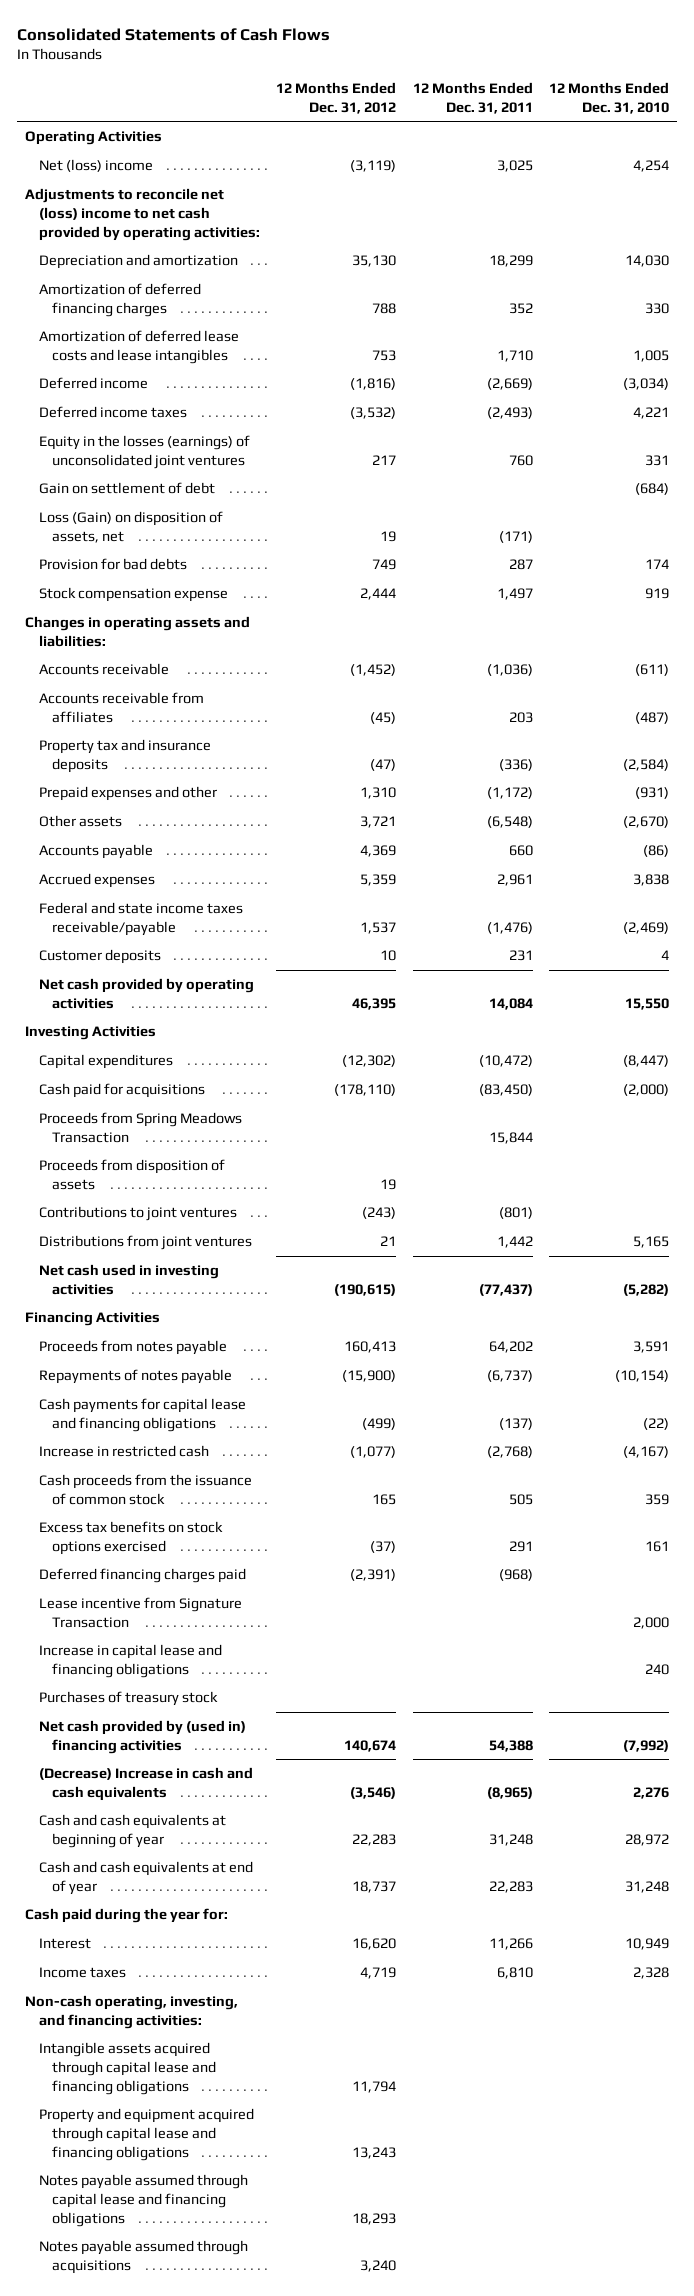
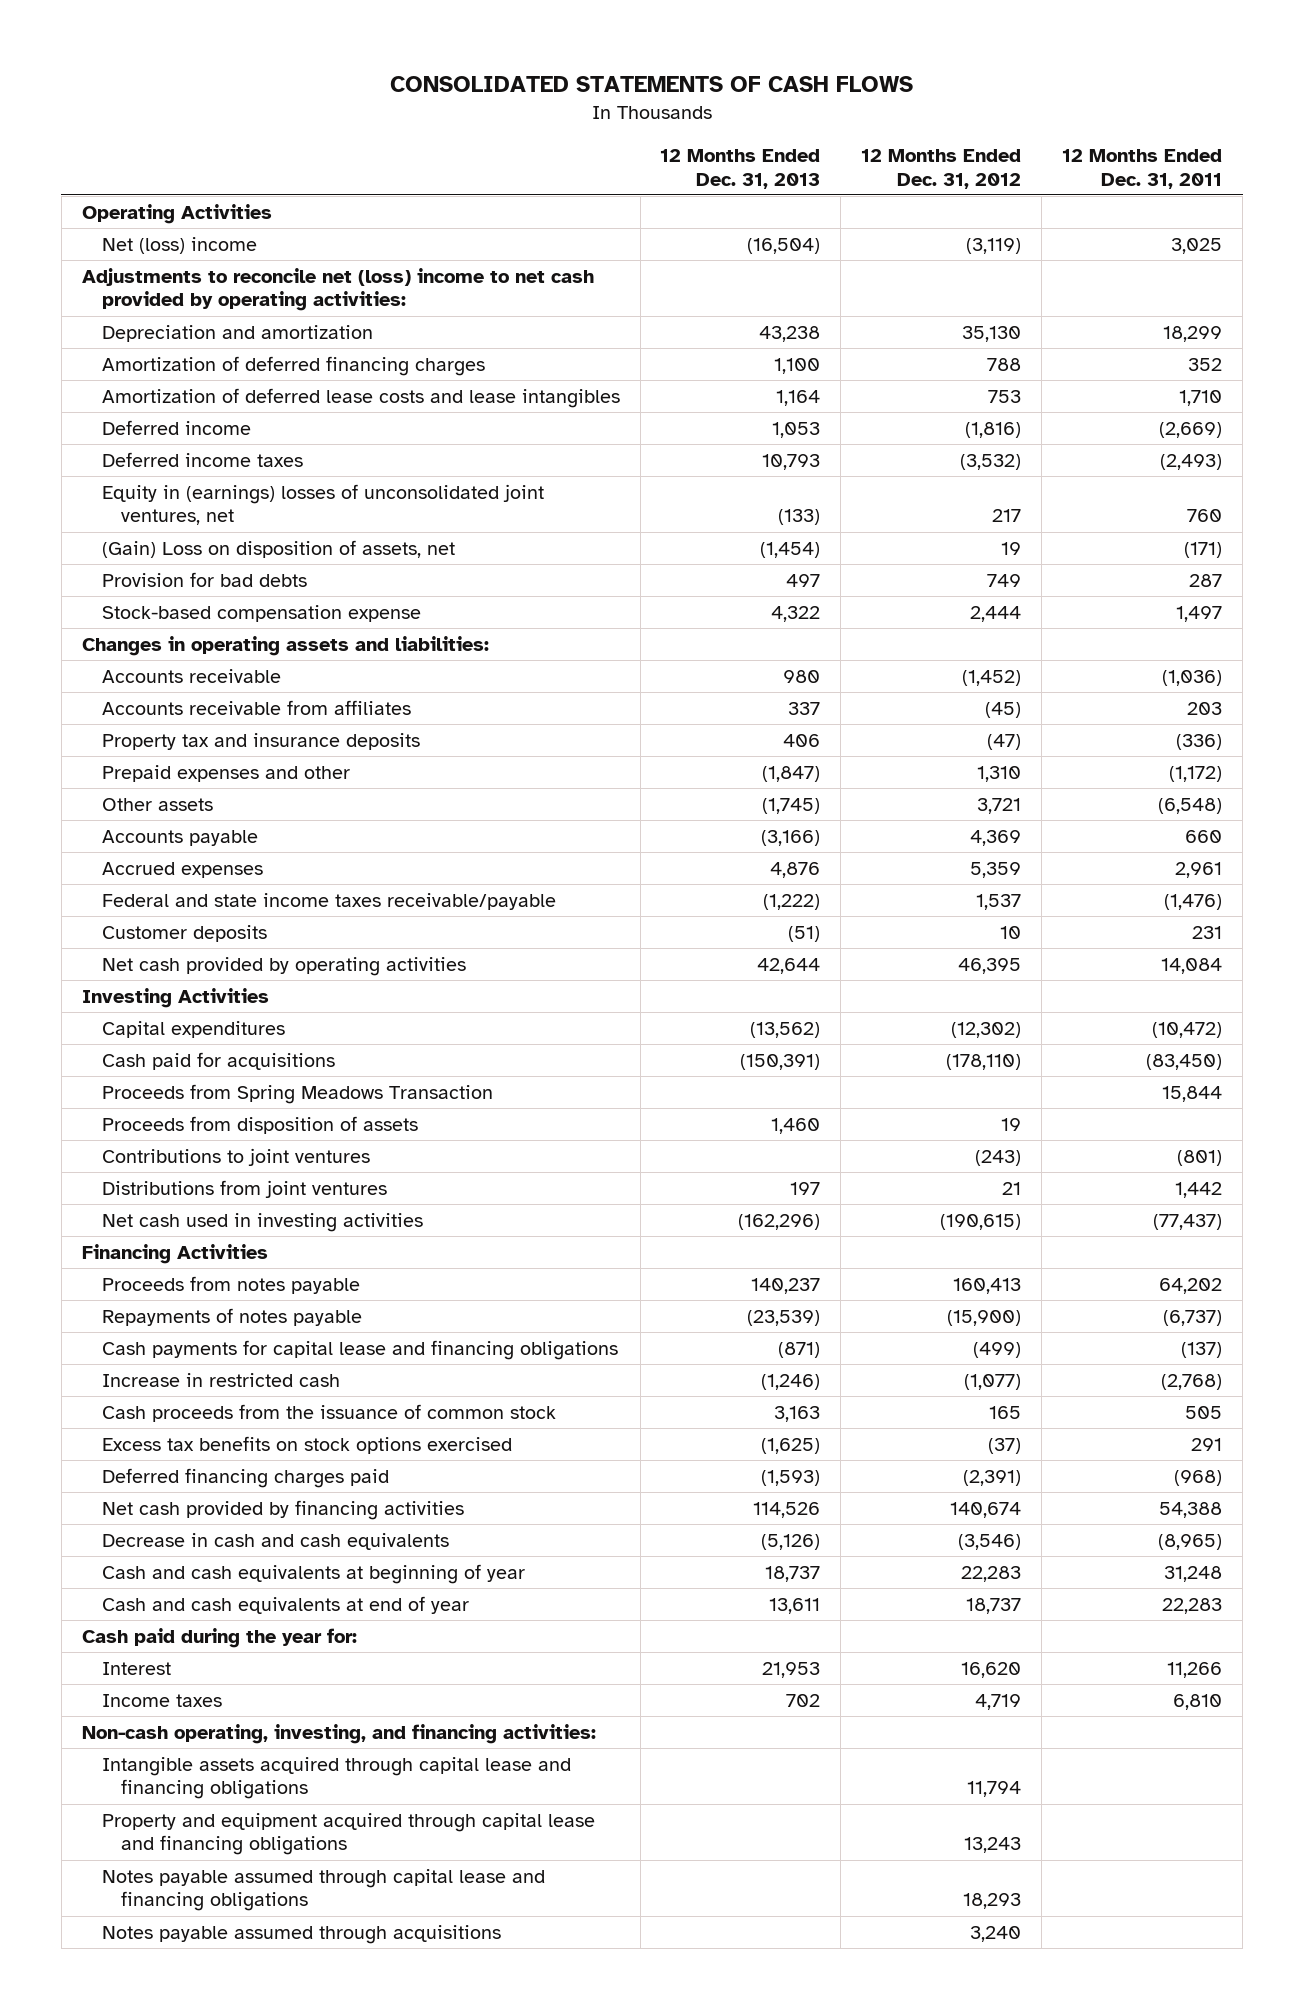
- Consolidated Statements of Cash Flows
+ CONSOLIDATED STATEMENTS OF CASH FLOWS
- | 12 Months Ended Dec. 31, 2012 | 12 Months Ended Dec. 31, 2011 | 12 Months Ended Dec. 31, 2010
+ | 12 Months Ended Dec. 31, 2013 | 12 Months Ended Dec. 31, 2012 | 12 Months Ended Dec. 31, 2011
- Equity in the losses (earnings) of unconsolidated joint ventures | 217 | 760 | 331
- Gain on settlement of debt | | | (684)
- Loss (Gain) on disposition of assets, net | 19 | (171) |
+ Equity in (earnings) losses of unconsolidated joint ventures, net | (133) | 217 | 760
+ (Gain) Loss on disposition of assets, net | (1,454) | 19 | (171)
- Stock compensation expense | 2,444 | 1,497 | 919
+ Stock-based compensation expense | 4,322 | 2,444 | 1,497
- Lease incentive from Signature Transaction | | | 2,000
- Increase in capital lease and financing obligations | | | 240
- Purchases of treasury stock
- Net cash provided by (used in) financing activities | 140,674 | 54,388 | (7,992)
- (Decrease) Increase in cash and cash equivalents | (3,546) | (8,965) | 2,276
+ Net cash provided by financing activities | 114,526 | 140,674 | 54,388
+ Decrease in cash and cash equivalents | (5,126) | (3,546) | (8,965)

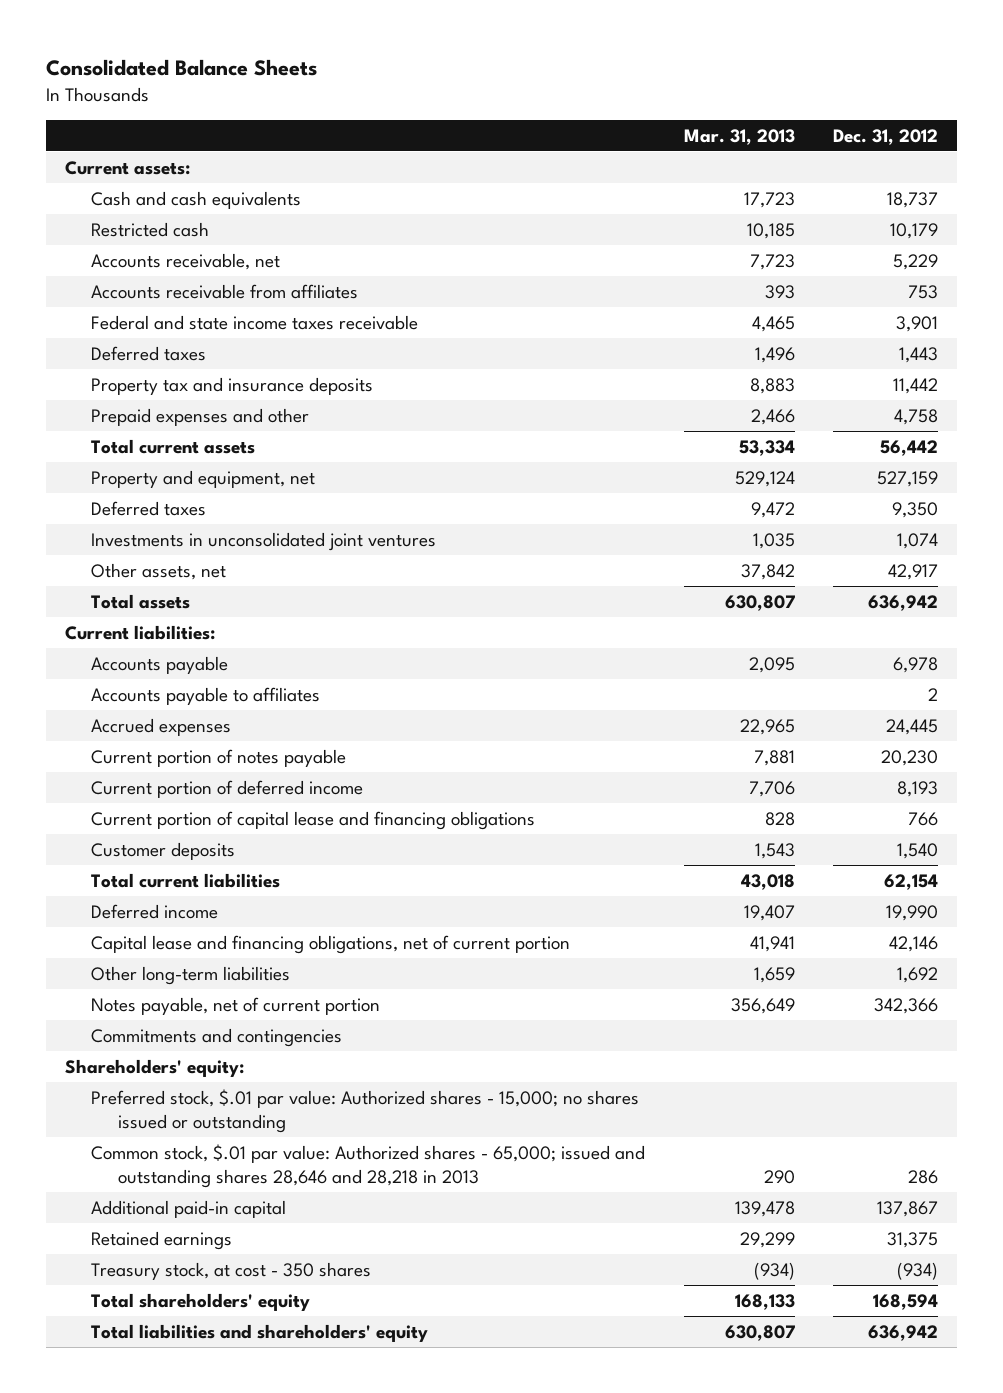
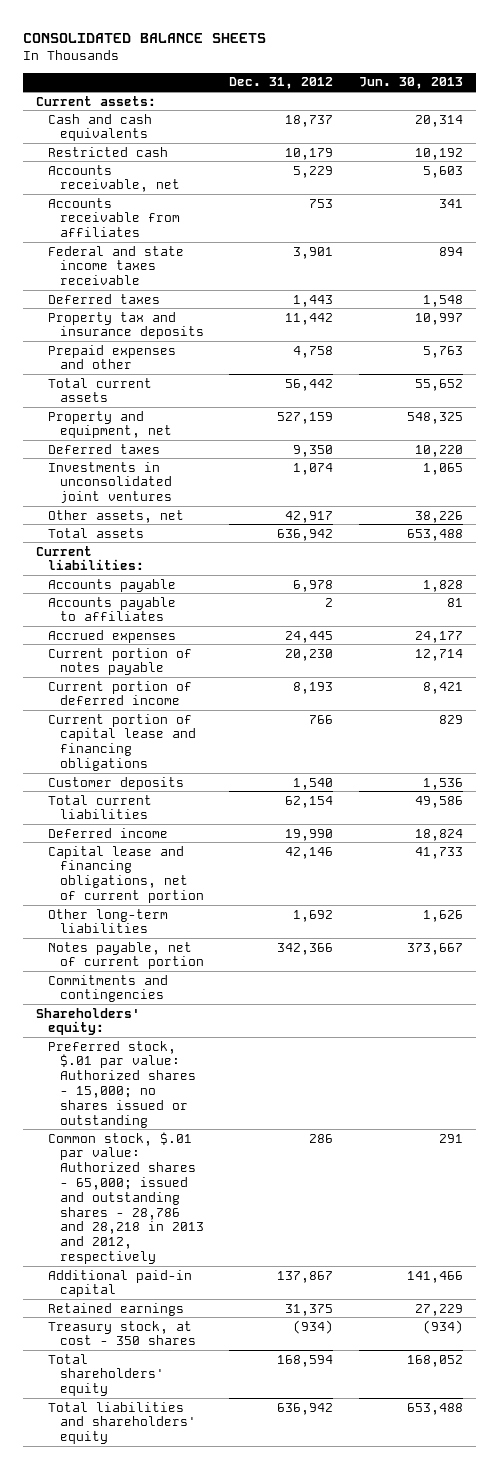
- Consolidated Balance Sheets
+ CONSOLIDATED BALANCE SHEETS
- | Mar. 31, 2013 | Dec. 31, 2012
+ | Dec. 31, 2012 | Jun. 30, 2013
- Common stock, $.01 par value: Authorized shares - 65,000; issued and outstanding shares 28,646 and 28,218 in 2013 | 290 | 286
+ Common stock, $.01 par value: Authorized shares - 65,000; issued and outstanding shares - 28,786 and 28,218 in 2013 and 2012, respectively | 286 | 291

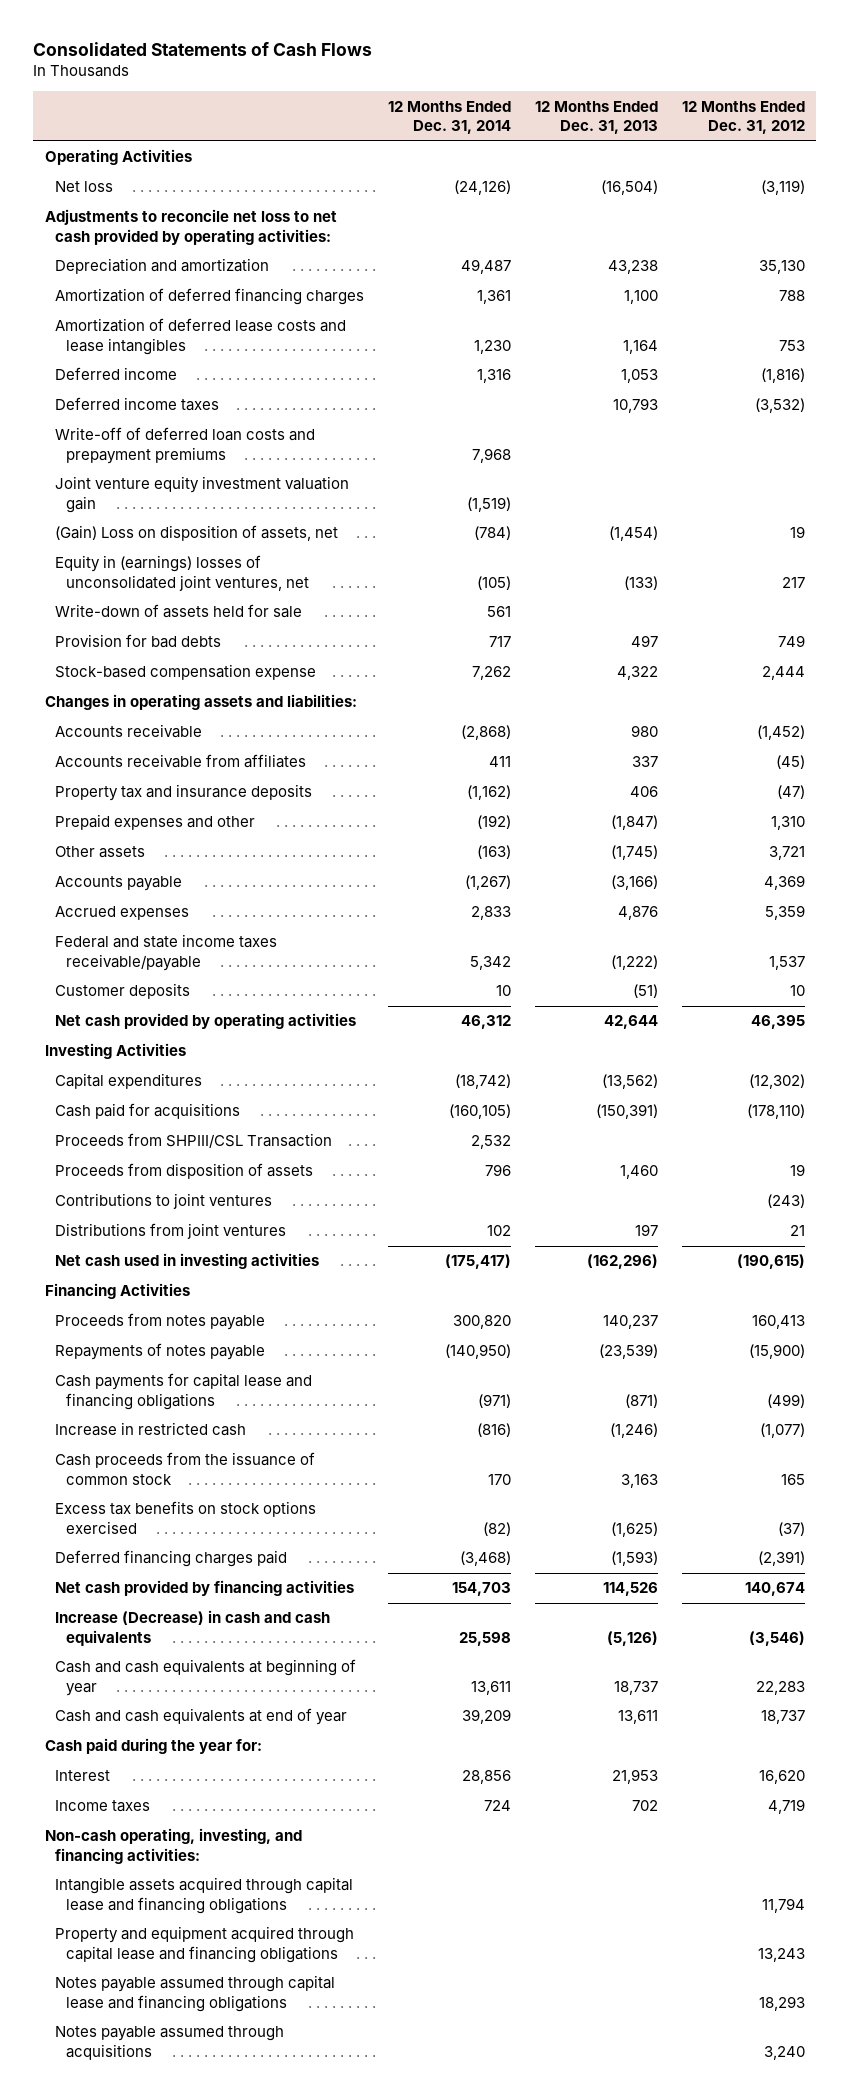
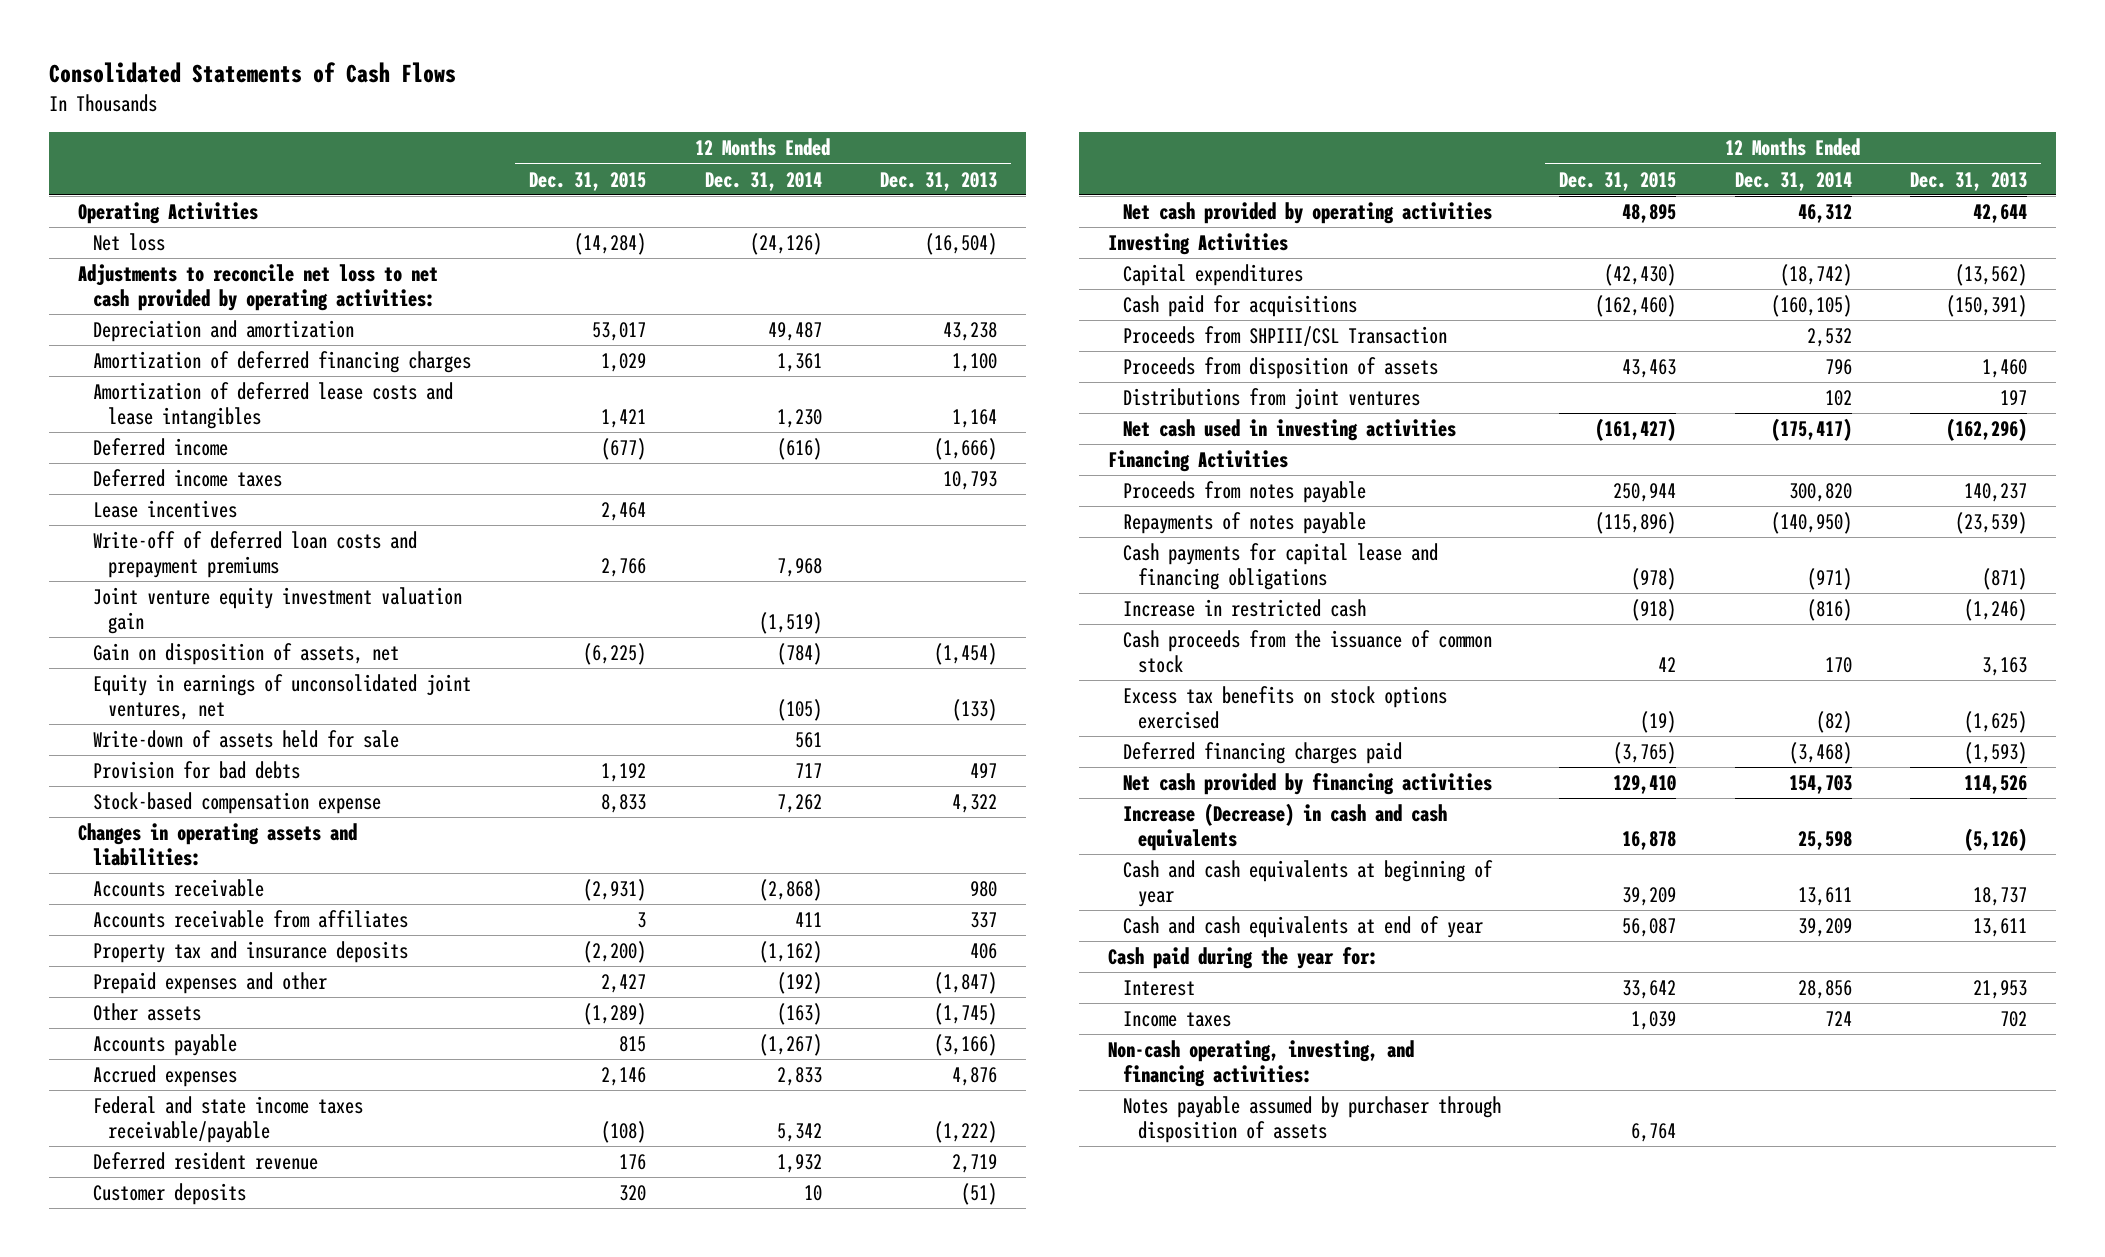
- | 12 Months Ended Dec. 31, 2014 | 12 Months Ended Dec. 31, 2013 | 12 Months Ended Dec. 31, 2012
+ | 12 Months Ended Dec. 31, 2015 | 12 Months Ended Dec. 31, 2014 | 12 Months Ended Dec. 31, 2013
- Deferred income | 1,316 | 1,053 | (1,816)
+ Deferred income | (677) | (616) | (1,666)
+ Lease incentives | 2,464 | |
- (Gain) Loss on disposition of assets, net | (784) | (1,454) | 19
- Equity in (earnings) losses of unconsolidated joint ventures, net | (105) | (133) | 217
+ Gain on disposition of assets, net | (6,225) | (784) | (1,454)
+ Equity in earnings of unconsolidated joint ventures, net | | (105) | (133)
+ Deferred resident revenue | 176 | 1,932 | 2,719
- Contributions to joint ventures | | | (243)
- Intangible assets acquired through capital lease and financing obligations | | | 11,794
- Property and equipment acquired through capital lease and financing obligations | | | 13,243
- Notes payable assumed through capital lease and financing obligations | | | 18,293
- Notes payable assumed through acquisitions | | | 3,240
+ Notes payable assumed by purchaser through disposition of assets | 6,764 | |

